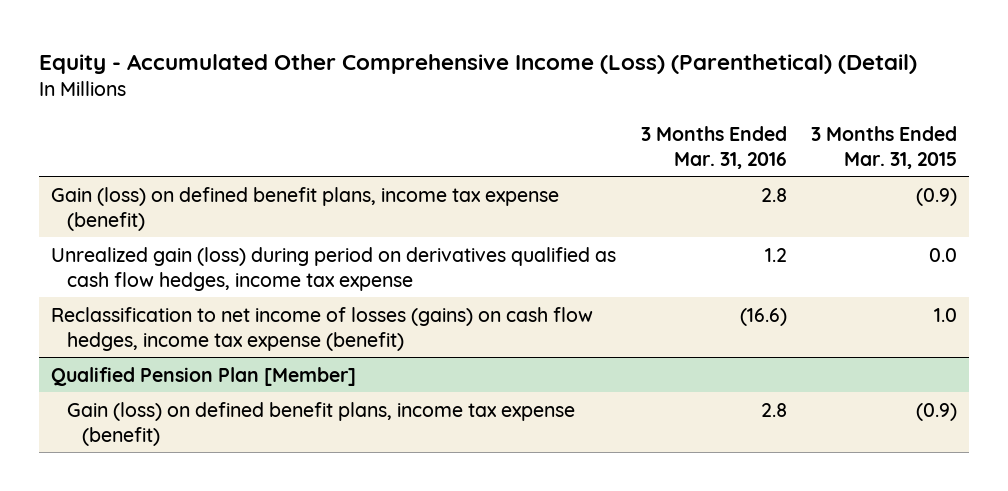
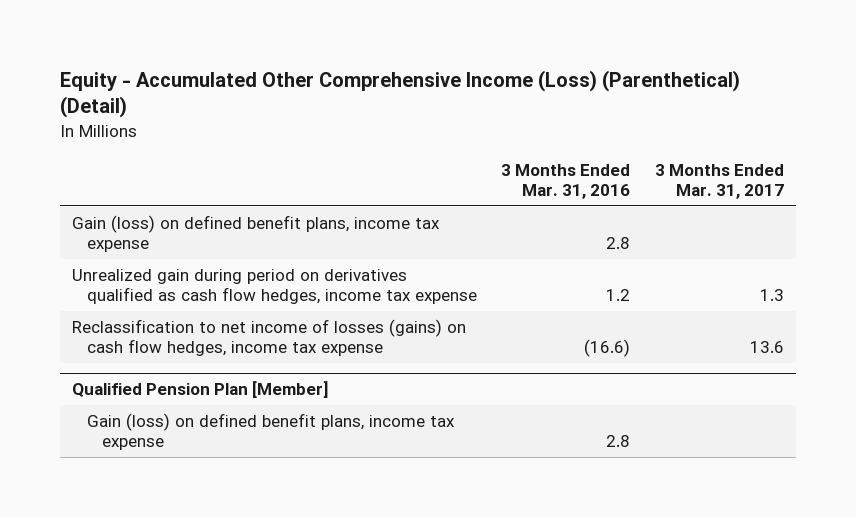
- | 3 Months Ended Mar. 31, 2016 | 3 Months Ended Mar. 31, 2015
+ | 3 Months Ended Mar. 31, 2016 | 3 Months Ended Mar. 31, 2017
- Gain (loss) on defined benefit plans, income tax expense (benefit) | 2.8 | (0.9)
- Unrealized gain (loss) during period on derivatives qualified as cash flow hedges, income tax expense | 1.2 | 0.0
- Reclassification to net income of losses (gains) on cash flow hedges, income tax expense (benefit) | (16.6) | 1.0
+ Gain (loss) on defined benefit plans, income tax expense | 2.8 |
+ Unrealized gain during period on derivatives qualified as cash flow hedges, income tax expense | 1.2 | 1.3
+ Reclassification to net income of losses (gains) on cash flow hedges, income tax expense | (16.6) | 13.6
@ Qualified Pension Plan [Member]
- Gain (loss) on defined benefit plans, income tax expense (benefit) | 2.8 | (0.9)
+ Gain (loss) on defined benefit plans, income tax expense | 2.8 |

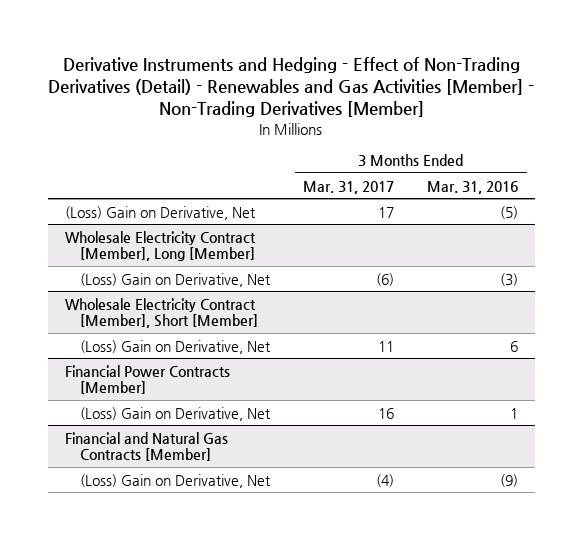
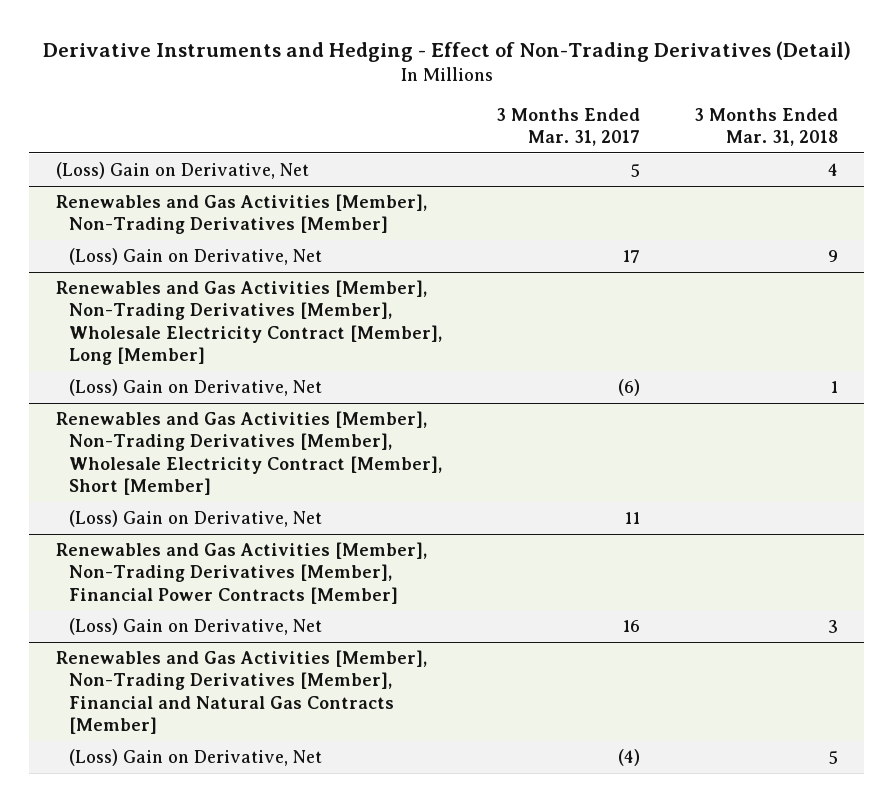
- Derivative Instruments and Hedging - Effect of Non-Trading Derivatives (Detail) - Renewables and Gas Activities [Member] - Non-Trading Derivatives [Member]
+ Derivative Instruments and Hedging - Effect of Non-Trading Derivatives (Detail)
- | 3 Months Ended Mar. 31, 2017 | 3 Months Ended Mar. 31, 2016
+ | 3 Months Ended Mar. 31, 2017 | 3 Months Ended Mar. 31, 2018
+ (Loss) Gain on Derivative, Net | 5 | 4
+ Renewables and Gas Activities [Member], Non-Trading Derivatives [Member]
- Wholesale Electricity Contract [Member], Long [Member]
+ Renewables and Gas Activities [Member], Non-Trading Derivatives [Member], Wholesale Electricity Contract [Member], Long [Member]
- Wholesale Electricity Contract [Member], Short [Member]
+ Renewables and Gas Activities [Member], Non-Trading Derivatives [Member], Wholesale Electricity Contract [Member], Short [Member]
- Financial Power Contracts [Member]
+ Renewables and Gas Activities [Member], Non-Trading Derivatives [Member], Financial Power Contracts [Member]
- Financial and Natural Gas Contracts [Member]
+ Renewables and Gas Activities [Member], Non-Trading Derivatives [Member], Financial and Natural Gas Contracts [Member]

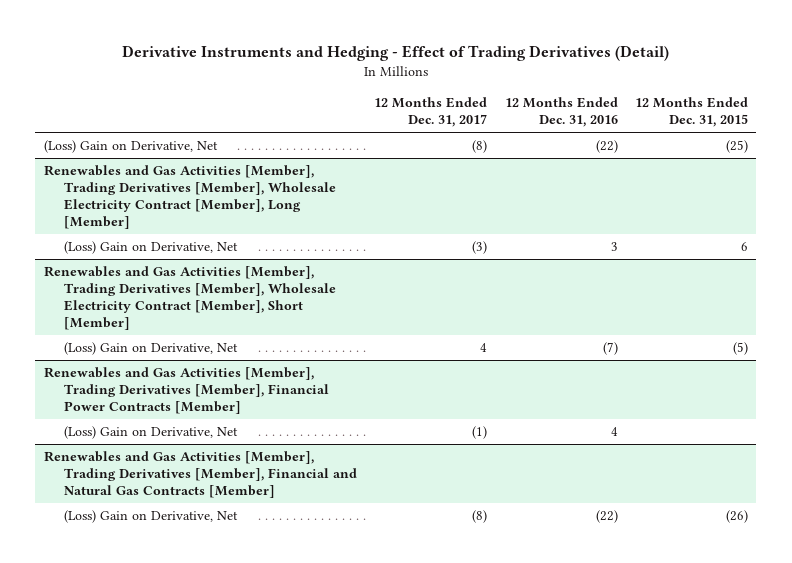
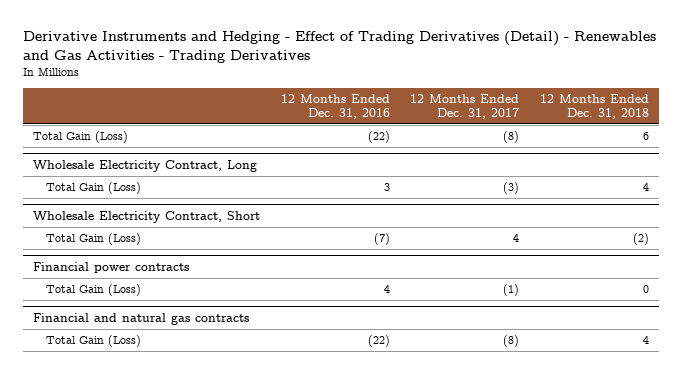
- Derivative Instruments and Hedging - Effect of Trading Derivatives (Detail)
+ Derivative Instruments and Hedging - Effect of Trading Derivatives (Detail) - Renewables and Gas Activities - Trading Derivatives
- | 12 Months Ended Dec. 31, 2017 | 12 Months Ended Dec. 31, 2016 | 12 Months Ended Dec. 31, 2015
+ | 12 Months Ended Dec. 31, 2016 | 12 Months Ended Dec. 31, 2017 | 12 Months Ended Dec. 31, 2018
- (Loss) Gain on Derivative, Net | (8) | (22) | (25)
- Renewables and Gas Activities [Member], Trading Derivatives [Member], Wholesale Electricity Contract [Member], Long [Member]
- (Loss) Gain on Derivative, Net | (3) | 3 | 6
- Renewables and Gas Activities [Member], Trading Derivatives [Member], Wholesale Electricity Contract [Member], Short [Member]
- (Loss) Gain on Derivative, Net | 4 | (7) | (5)
- Renewables and Gas Activities [Member], Trading Derivatives [Member], Financial Power Contracts [Member]
- (Loss) Gain on Derivative, Net | (1) | 4 |
- Renewables and Gas Activities [Member], Trading Derivatives [Member], Financial and Natural Gas Contracts [Member]
- (Loss) Gain on Derivative, Net | (8) | (22) | (26)
+ Total Gain (Loss) | (22) | (8) | 6
+ Wholesale Electricity Contract, Long
+ Total Gain (Loss) | 3 | (3) | 4
+ Wholesale Electricity Contract, Short
+ Total Gain (Loss) | (7) | 4 | (2)
+ Financial power contracts
+ Total Gain (Loss) | 4 | (1) | 0
+ Financial and natural gas contracts
+ Total Gain (Loss) | (22) | (8) | 4

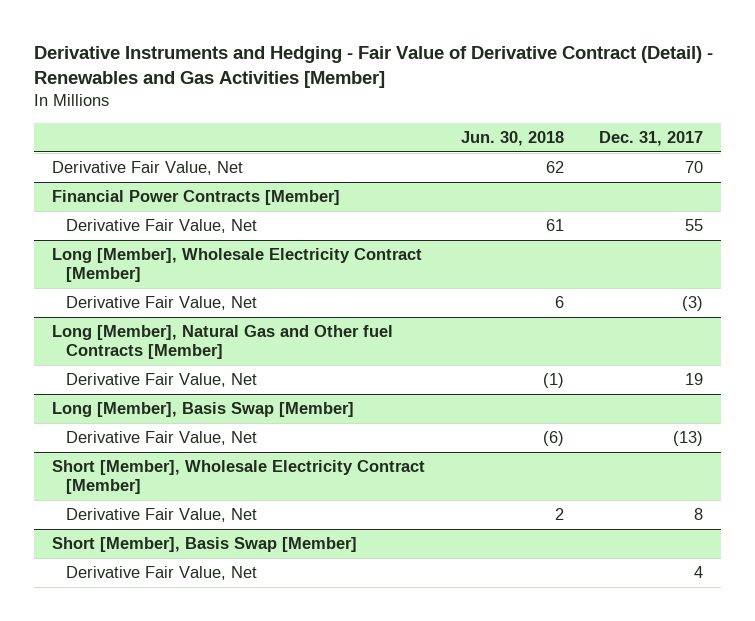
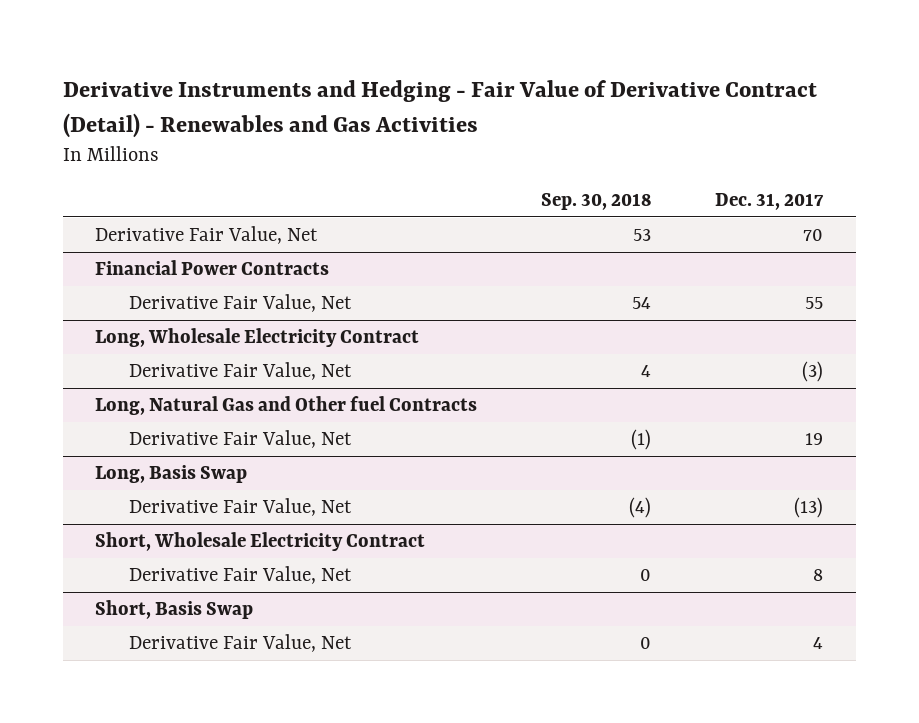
- Derivative Instruments and Hedging - Fair Value of Derivative Contract (Detail) - Renewables and Gas Activities [Member]
+ Derivative Instruments and Hedging - Fair Value of Derivative Contract (Detail) - Renewables and Gas Activities
- | Jun. 30, 2018 | Dec. 31, 2017
+ | Sep. 30, 2018 | Dec. 31, 2017
- Financial Power Contracts [Member]
+ Financial Power Contracts
- Long [Member], Wholesale Electricity Contract [Member]
+ Long, Wholesale Electricity Contract
- Long [Member], Natural Gas and Other fuel Contracts [Member]
+ Long, Natural Gas and Other fuel Contracts
- Long [Member], Basis Swap [Member]
+ Long, Basis Swap
- Short [Member], Wholesale Electricity Contract [Member]
+ Short, Wholesale Electricity Contract
- Short [Member], Basis Swap [Member]
+ Short, Basis Swap

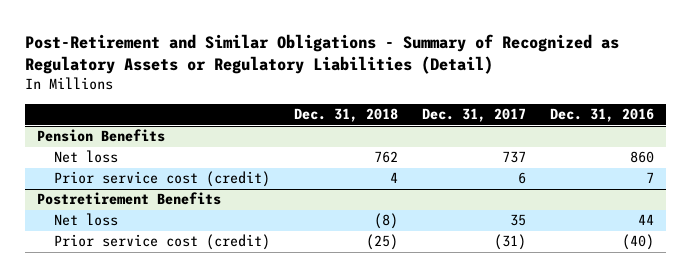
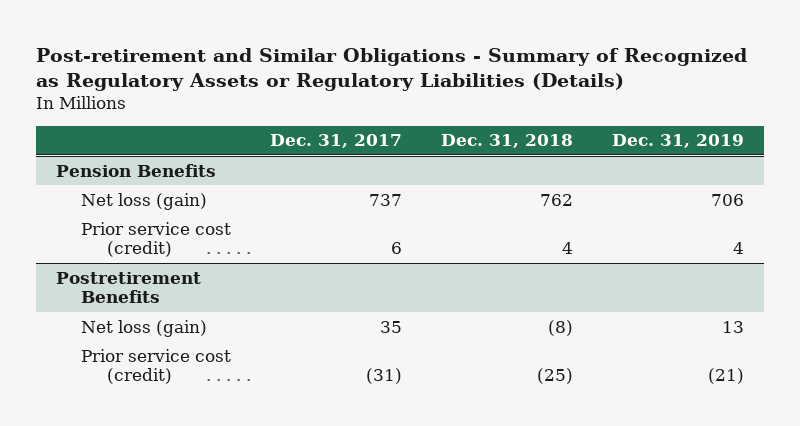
- Post-Retirement and Similar Obligations - Summary of Recognized as Regulatory Assets or Regulatory Liabilities (Detail)
+ Post-retirement and Similar Obligations - Summary of Recognized as Regulatory Assets or Regulatory Liabilities (Details)
- | Dec. 31, 2018 | Dec. 31, 2017 | Dec. 31, 2016
+ | Dec. 31, 2017 | Dec. 31, 2018 | Dec. 31, 2019
@ Pension Benefits
- Net loss | 762 | 737 | 860
+ Net loss (gain) | 737 | 762 | 706
@ Postretirement Benefits
- Net loss | (8) | 35 | 44
+ Net loss (gain) | 35 | (8) | 13

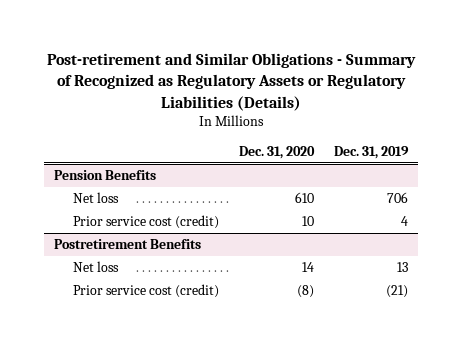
- | Dec. 31, 2017 | Dec. 31, 2018 | Dec. 31, 2019
+ | Dec. 31, 2020 | Dec. 31, 2019
@ Pension Benefits
- Net loss (gain) | 737 | 762 | 706
+ Net loss | 610 | 706
@ Postretirement Benefits
- Net loss (gain) | 35 | (8) | 13
+ Net loss | 14 | 13

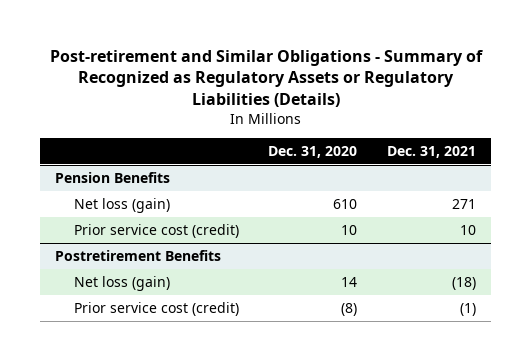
- | Dec. 31, 2020 | Dec. 31, 2019
+ | Dec. 31, 2020 | Dec. 31, 2021
@ Pension Benefits
- Net loss | 610 | 706
+ Net loss (gain) | 610 | 271
@ Postretirement Benefits
- Net loss | 14 | 13
+ Net loss (gain) | 14 | (18)

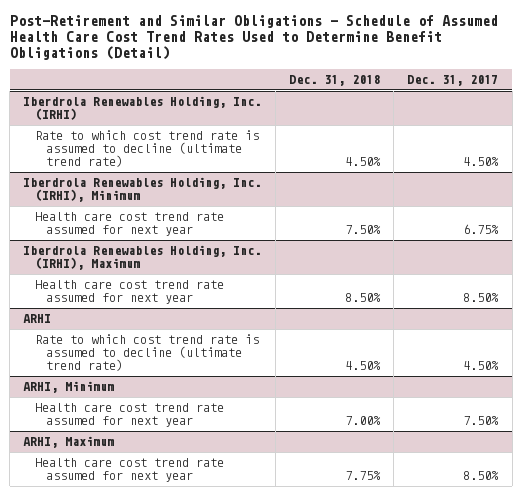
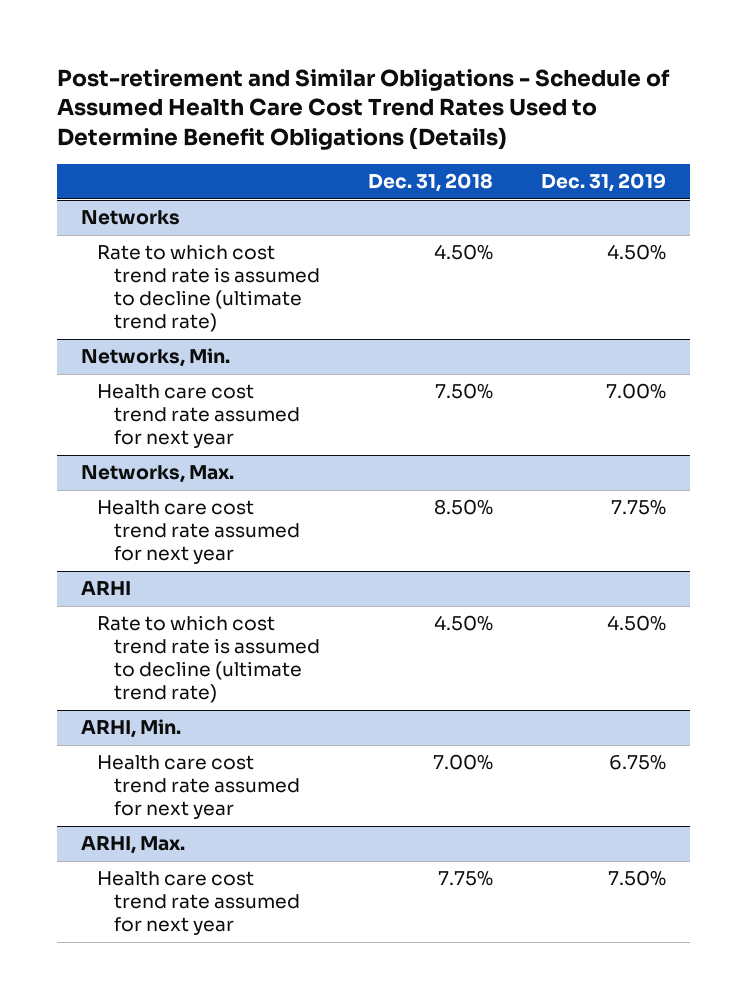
- Post-Retirement and Similar Obligations - Schedule of Assumed Health Care Cost Trend Rates Used to Determine Benefit Obligations (Detail)
+ Post-retirement and Similar Obligations - Schedule of Assumed Health Care Cost Trend Rates Used to Determine Benefit Obligations (Details)
- | Dec. 31, 2018 | Dec. 31, 2017
+ | Dec. 31, 2018 | Dec. 31, 2019
- Iberdrola Renewables Holding, Inc. (IRHI)
+ Networks
- Iberdrola Renewables Holding, Inc. (IRHI), Minimum
+ Networks, Min.
- Iberdrola Renewables Holding, Inc. (IRHI), Maximum
+ Networks, Max.
- ARHI, Minimum
+ ARHI, Min.
- ARHI, Maximum
+ ARHI, Max.

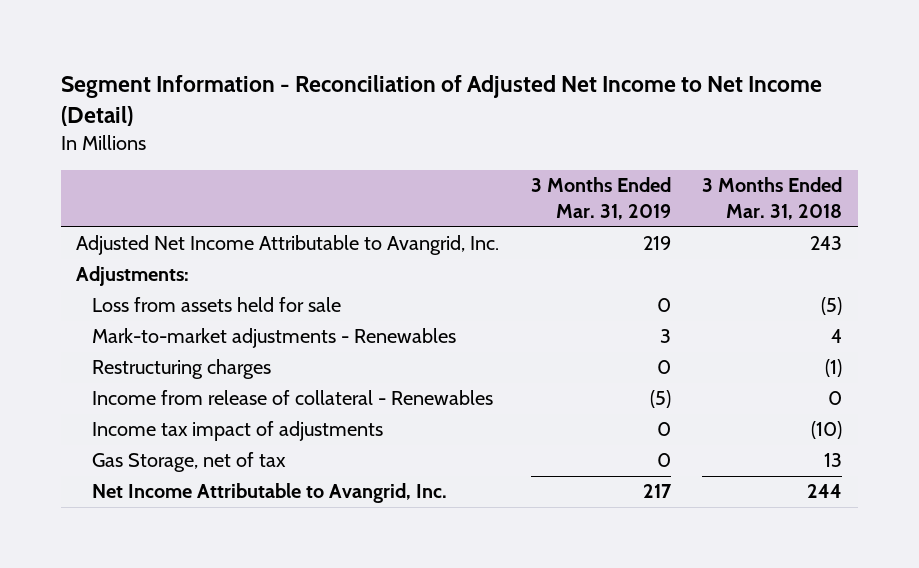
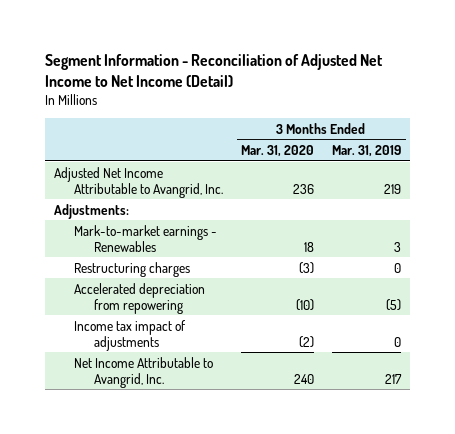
- | 3 Months Ended Mar. 31, 2019 | 3 Months Ended Mar. 31, 2018
+ | 3 Months Ended Mar. 31, 2020 | 3 Months Ended Mar. 31, 2019
- Loss from assets held for sale | 0 | (5)
- Mark-to-market adjustments - Renewables | 3 | 4
+ Mark-to-market earnings - Renewables | 18 | 3
- Income from release of collateral - Renewables | (5) | 0
+ Accelerated depreciation from repowering | (10) | (5)
- Gas Storage, net of tax | 0 | 13

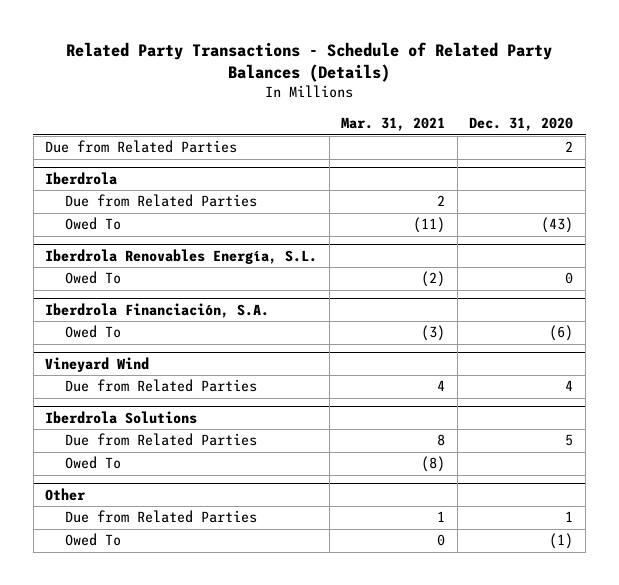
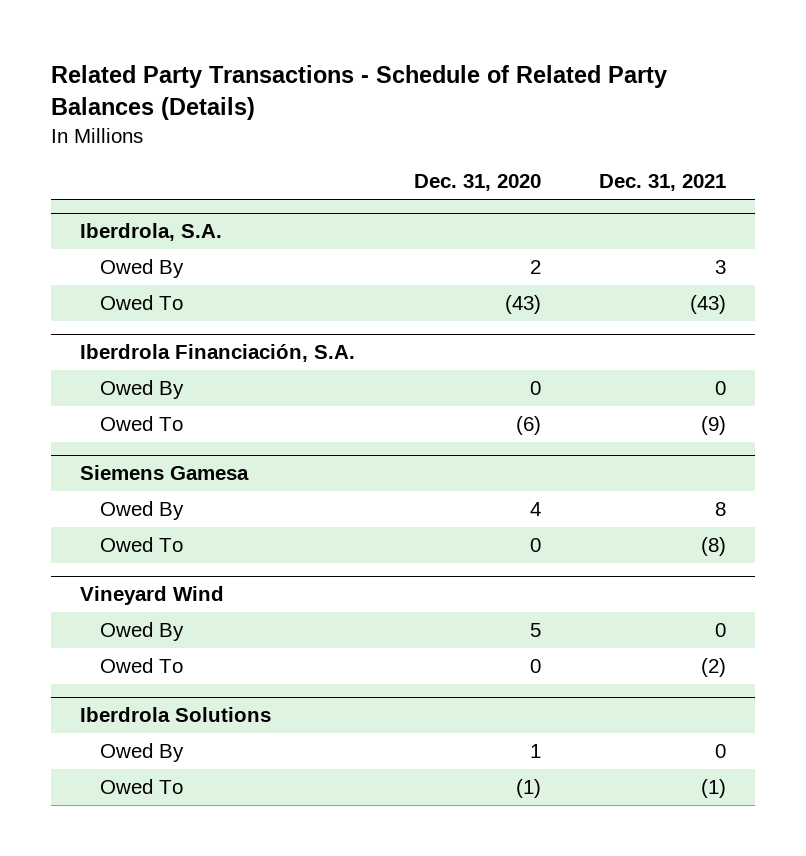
- | Mar. 31, 2021 | Dec. 31, 2020
+ | Dec. 31, 2020 | Dec. 31, 2021
- Due from Related Parties | | 2
- Iberdrola
- Due from Related Parties | 2 |
+ Iberdrola, S.A.
+ Owed By | 2 | 3
- Iberdrola Renovables Energía, S.L.
- Owed To | (2) | 0
@ Iberdrola Financiación, S.A.
+ Owed By | 0 | 0
+ Siemens Gamesa
+ Owed By | 4 | 8
+ Owed To | 0 | (8)
@ Vineyard Wind
- Due from Related Parties | 4 | 4
+ Owed By | 5 | 0
+ Owed To | 0 | (2)
@ Iberdrola Solutions
- Due from Related Parties | 8 | 5
- Owed To | (8) |
- Other
- Due from Related Parties | 1 | 1
@ Iberdrola Solutions
+ Owed By | 1 | 0

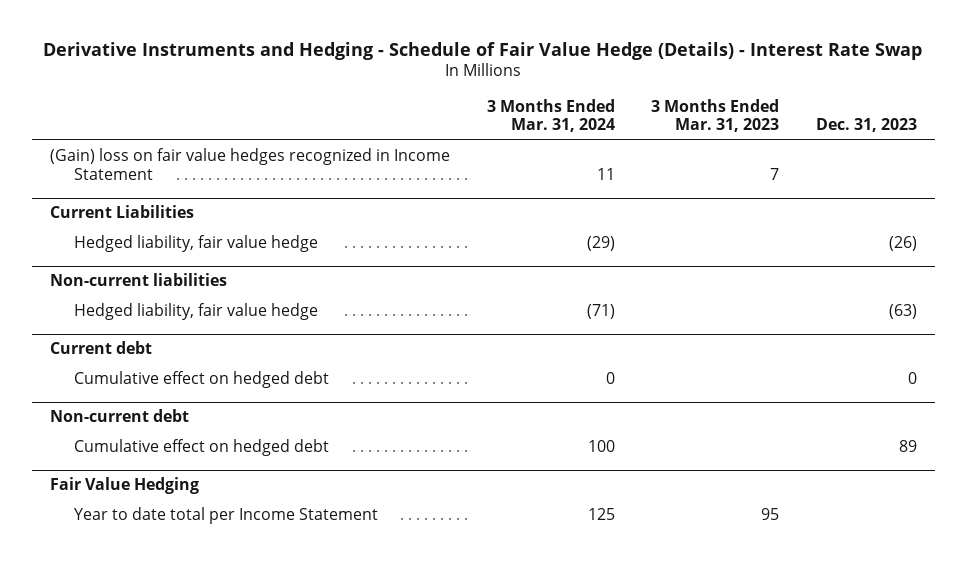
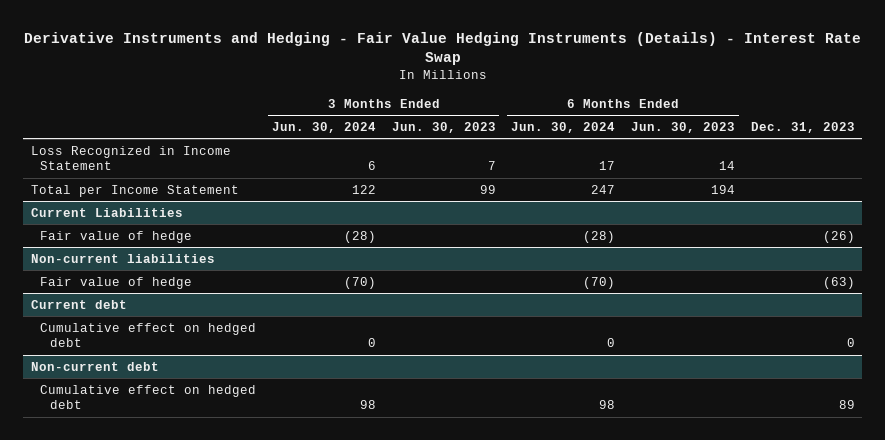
- Derivative Instruments and Hedging - Schedule of Fair Value Hedge (Details) - Interest Rate Swap
+ Derivative Instruments and Hedging - Fair Value Hedging Instruments (Details) - Interest Rate Swap
- | 3 Months Ended Mar. 31, 2024 | 3 Months Ended Mar. 31, 2023 | Dec. 31, 2023
+ | 3 Months Ended Jun. 30, 2024 | 3 Months Ended Jun. 30, 2023 | 6 Months Ended Jun. 30, 2024 | 6 Months Ended Jun. 30, 2023 | Dec. 31, 2023
- (Gain) loss on fair value hedges recognized in Income Statement | 11 | 7 |
+ Loss Recognized in Income Statement | 6 | 7 | 17 | 14 |
+ Total per Income Statement | 122 | 99 | 247 | 194 |
@ Current Liabilities
- Hedged liability, fair value hedge | (29) | | (26)
+ Fair value of hedge | (28) | | (28) | | (26)
@ Non-current liabilities
- Hedged liability, fair value hedge | (71) | | (63)
+ Fair value of hedge | (70) | | (70) | | (63)
- Fair Value Hedging
- Year to date total per Income Statement | 125 | 95 |

